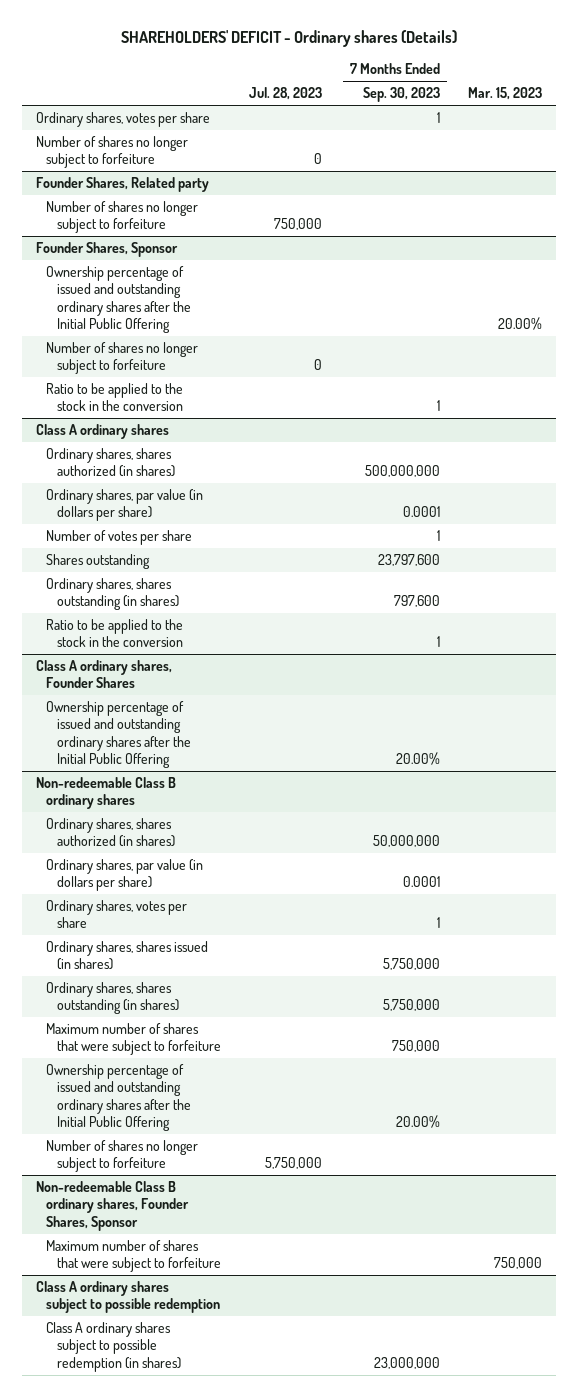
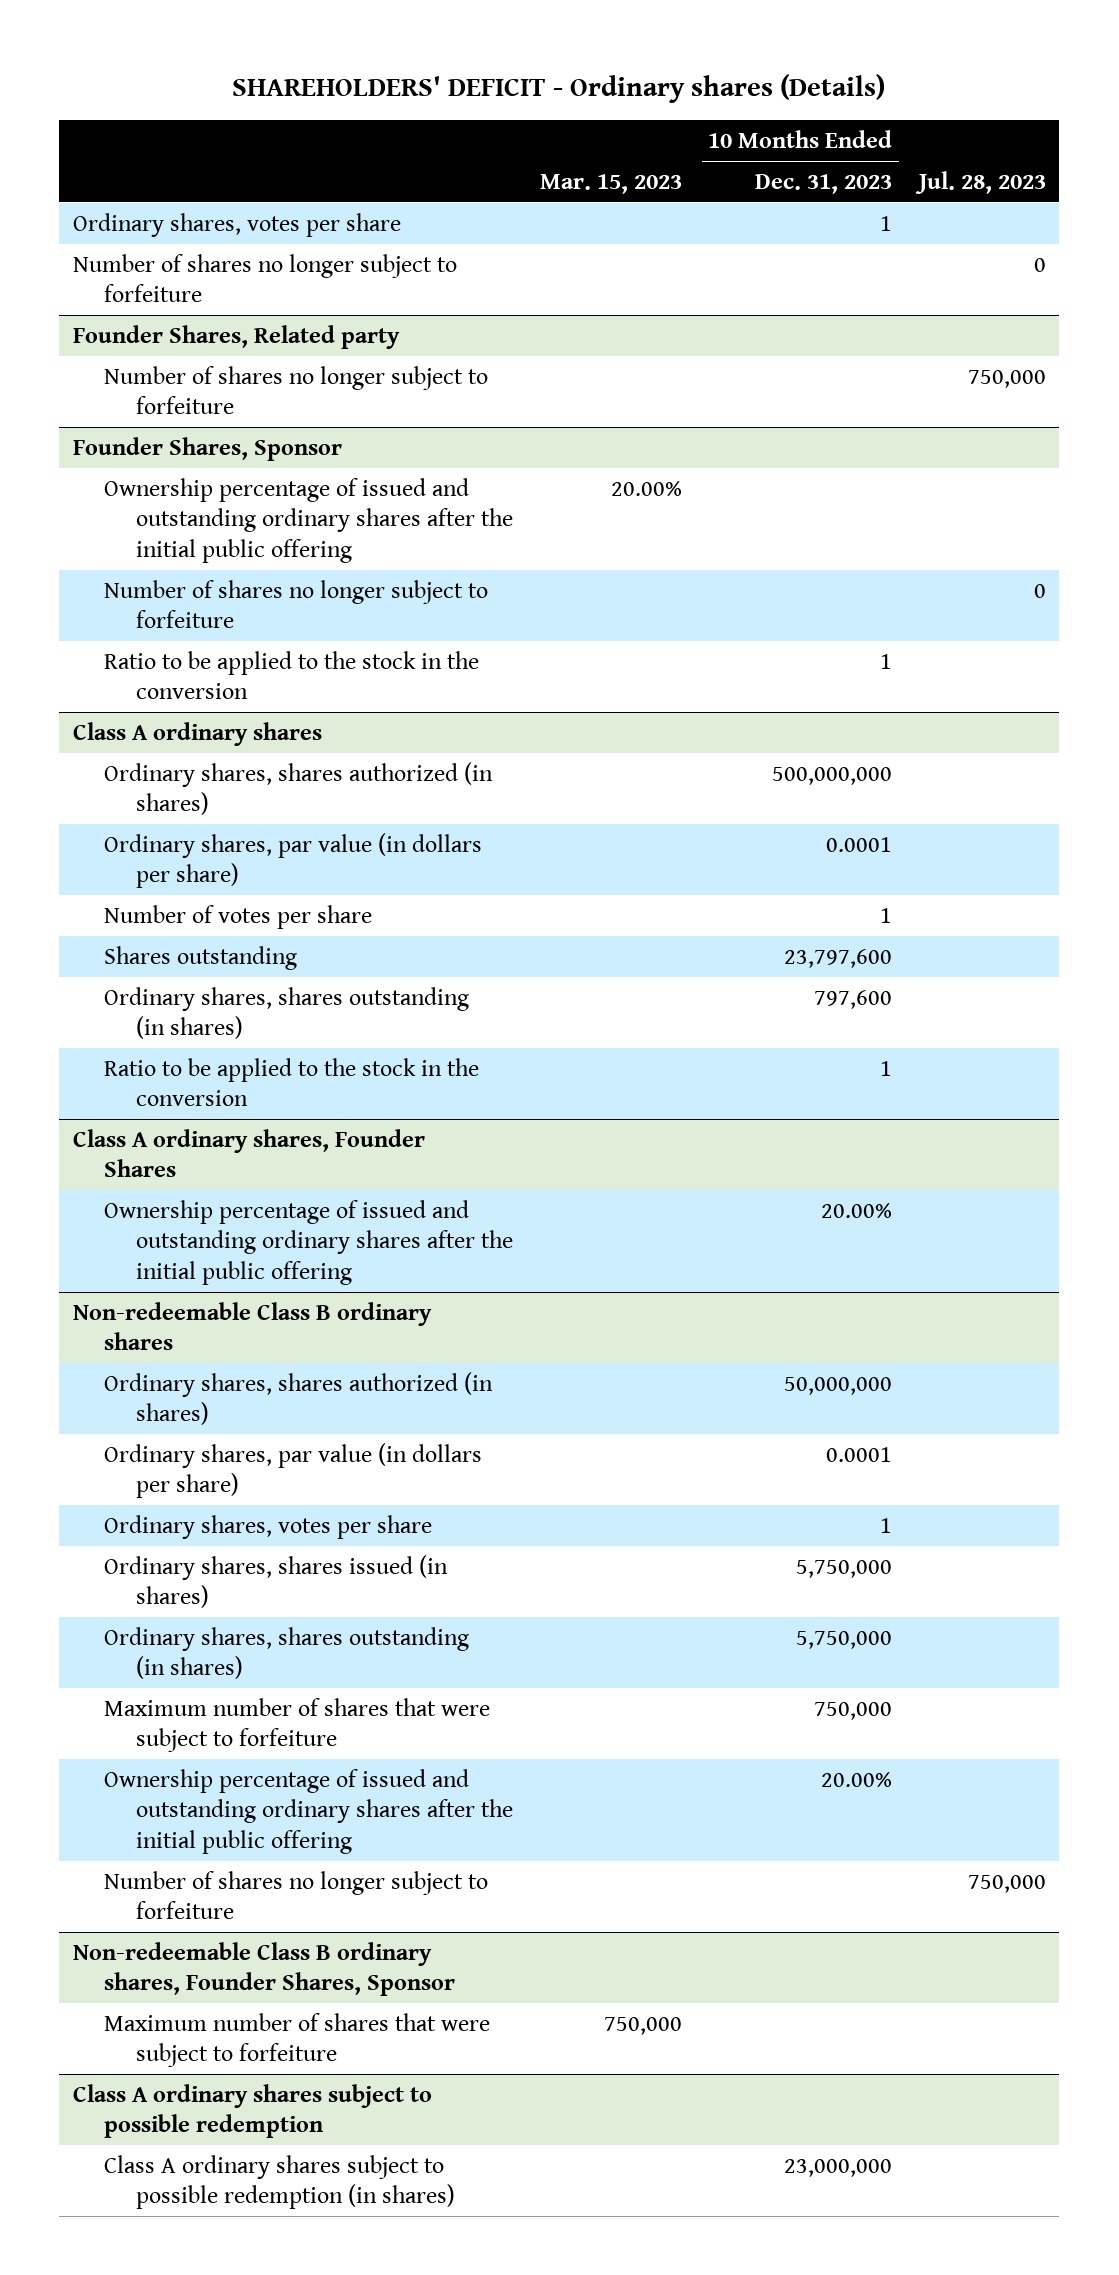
- | Jul. 28, 2023 | 7 Months Ended Sep. 30, 2023 | Mar. 15, 2023
+ | Mar. 15, 2023 | 10 Months Ended Dec. 31, 2023 | Jul. 28, 2023
@ Founder Shares, Sponsor
- Ownership percentage of issued and outstanding ordinary shares after the Initial Public Offering | | | 20.00%
+ Ownership percentage of issued and outstanding ordinary shares after the initial public offering | 20.00% | |
@ Class A ordinary shares, Founder Shares
- Ownership percentage of issued and outstanding ordinary shares after the Initial Public Offering | | 20.00% |
+ Ownership percentage of issued and outstanding ordinary shares after the initial public offering | | 20.00% |
@ Non-redeemable Class B ordinary shares
- Ownership percentage of issued and outstanding ordinary shares after the Initial Public Offering | | 20.00% |
- Number of shares no longer subject to forfeiture | 5,750,000 | |
+ Ownership percentage of issued and outstanding ordinary shares after the initial public offering | | 20.00% |
+ Number of shares no longer subject to forfeiture | | | 750,000

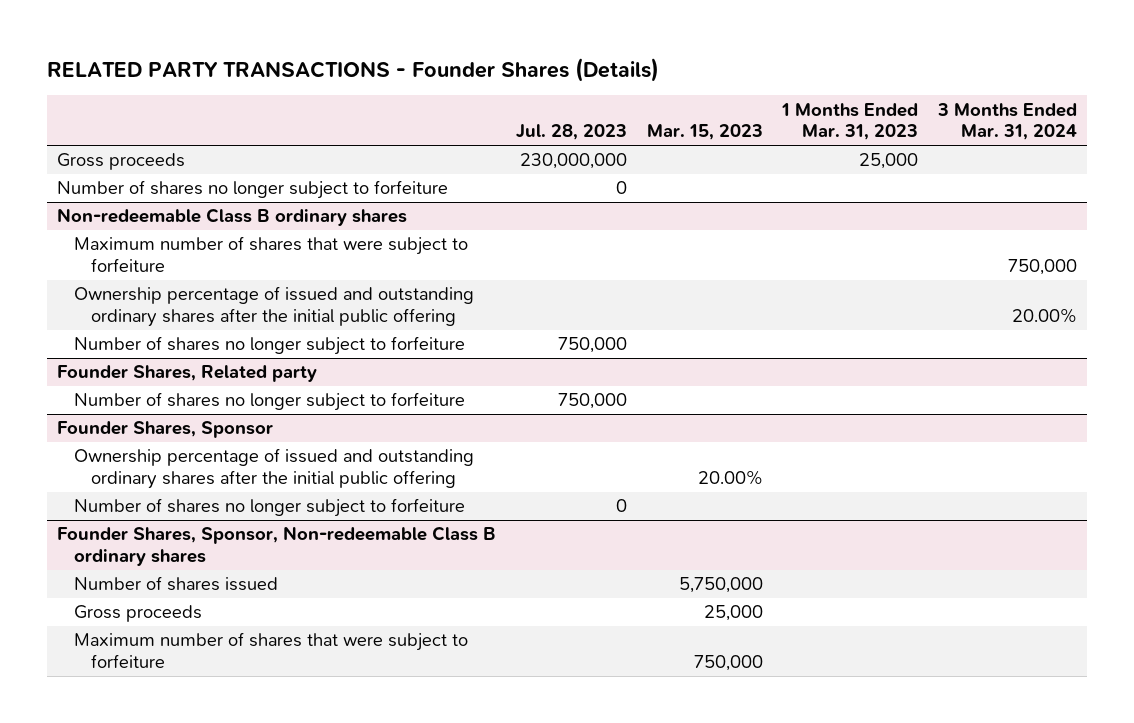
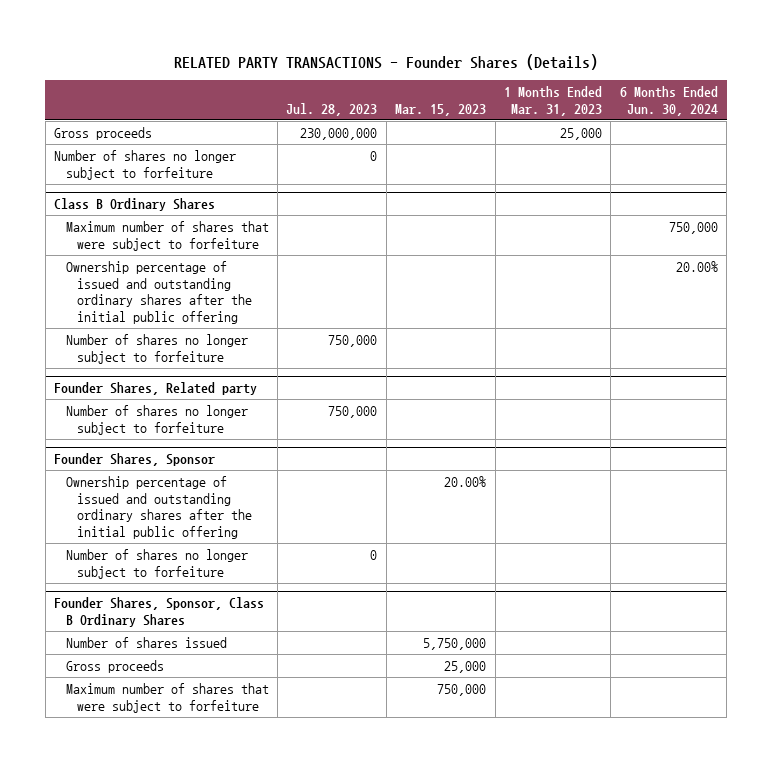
- | Jul. 28, 2023 | Mar. 15, 2023 | 1 Months Ended Mar. 31, 2023 | 3 Months Ended Mar. 31, 2024
+ | Jul. 28, 2023 | Mar. 15, 2023 | 1 Months Ended Mar. 31, 2023 | 6 Months Ended Jun. 30, 2024
- Non-redeemable Class B ordinary shares
+ Class B Ordinary Shares
- Founder Shares, Sponsor, Non-redeemable Class B ordinary shares
+ Founder Shares, Sponsor, Class B Ordinary Shares

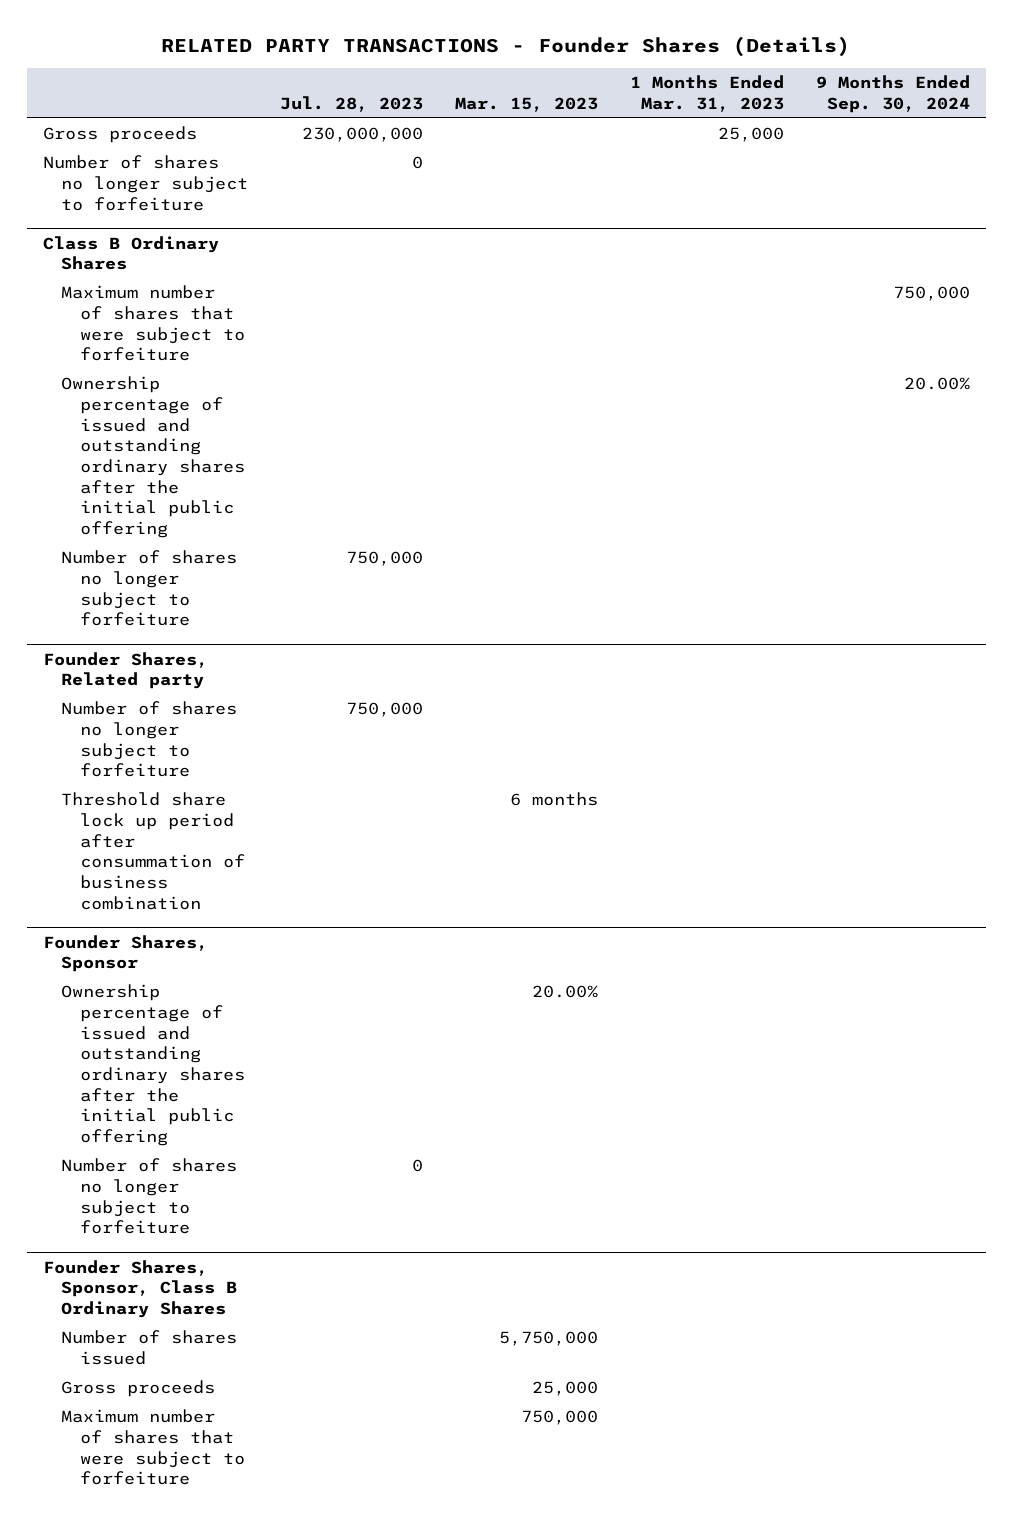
- | Jul. 28, 2023 | Mar. 15, 2023 | 1 Months Ended Mar. 31, 2023 | 6 Months Ended Jun. 30, 2024
+ | Jul. 28, 2023 | Mar. 15, 2023 | 1 Months Ended Mar. 31, 2023 | 9 Months Ended Sep. 30, 2024
@ Founder Shares, Related party
+ Threshold share lock up period after consummation of business combination | | 6 months | |

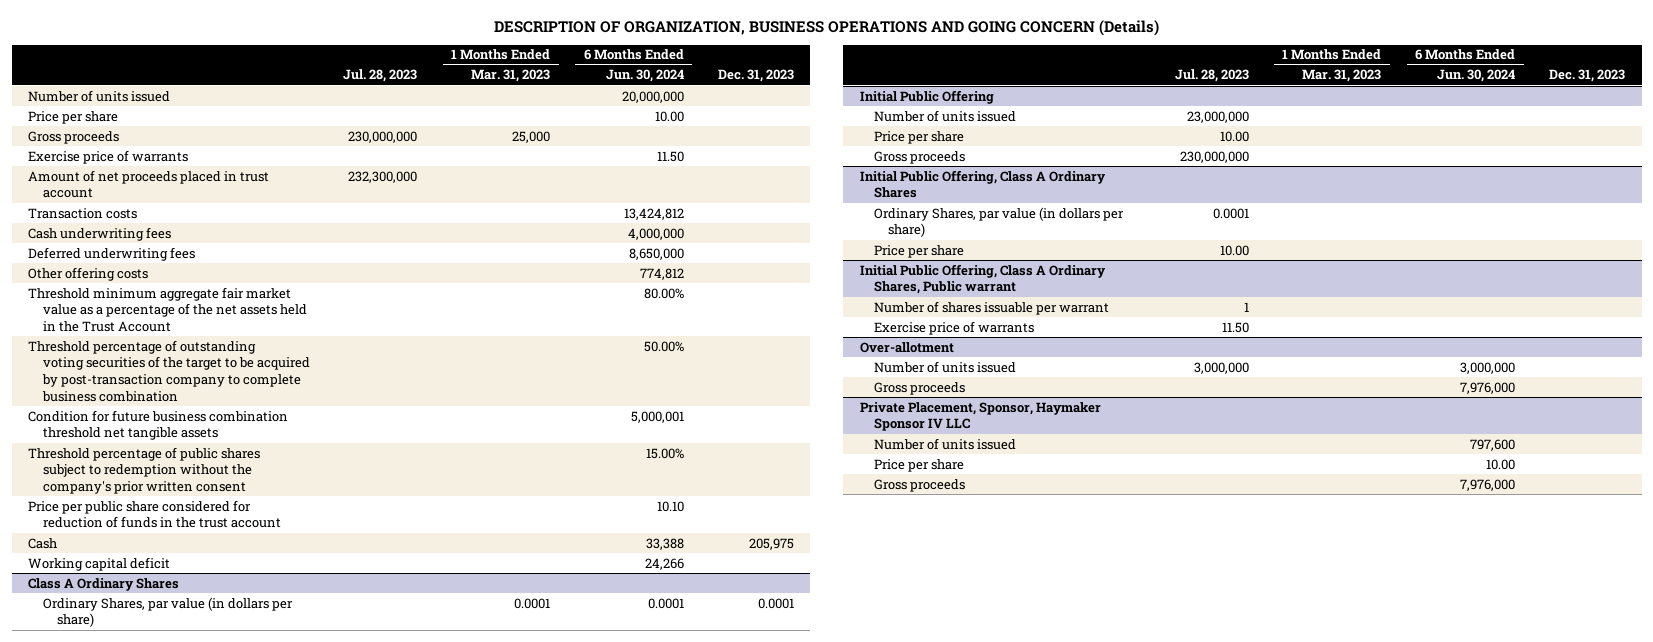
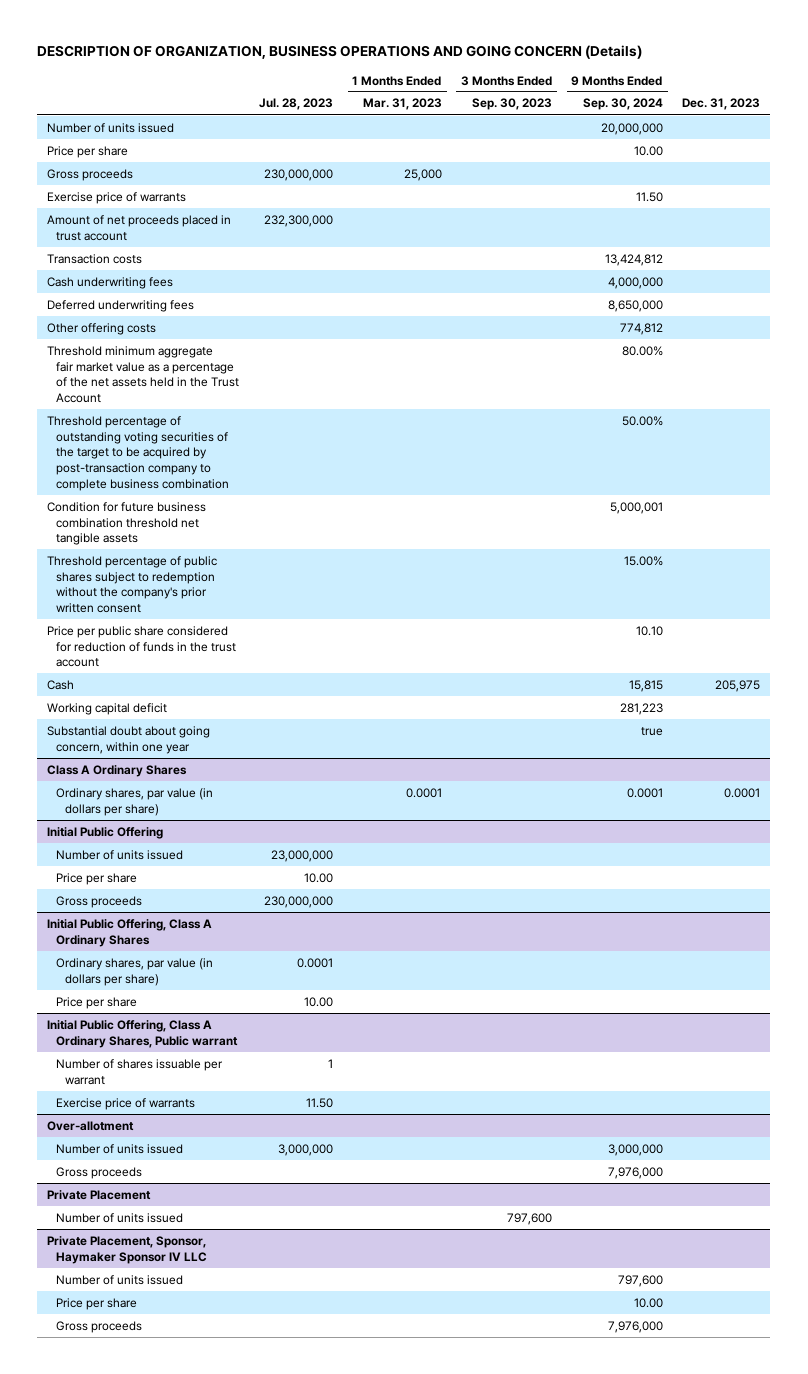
- | Jul. 28, 2023 | 1 Months Ended Mar. 31, 2023 | 6 Months Ended Jun. 30, 2024 | Dec. 31, 2023
+ | Jul. 28, 2023 | 1 Months Ended Mar. 31, 2023 | 3 Months Ended Sep. 30, 2023 | 9 Months Ended Sep. 30, 2024 | Dec. 31, 2023
+ Substantial doubt about going concern, within one year | | | | true |
@ Class A Ordinary Shares
- Ordinary Shares, par value (in dollars per share) | | 0.0001 | 0.0001 | 0.0001
+ Ordinary shares, par value (in dollars per share) | | 0.0001 | | 0.0001 | 0.0001
@ Initial Public Offering, Class A Ordinary Shares
- Ordinary Shares, par value (in dollars per share) | 0.0001 | | |
+ Ordinary shares, par value (in dollars per share) | 0.0001 | | | |
+ Private Placement
+ Number of units issued | | | 797,600 | |

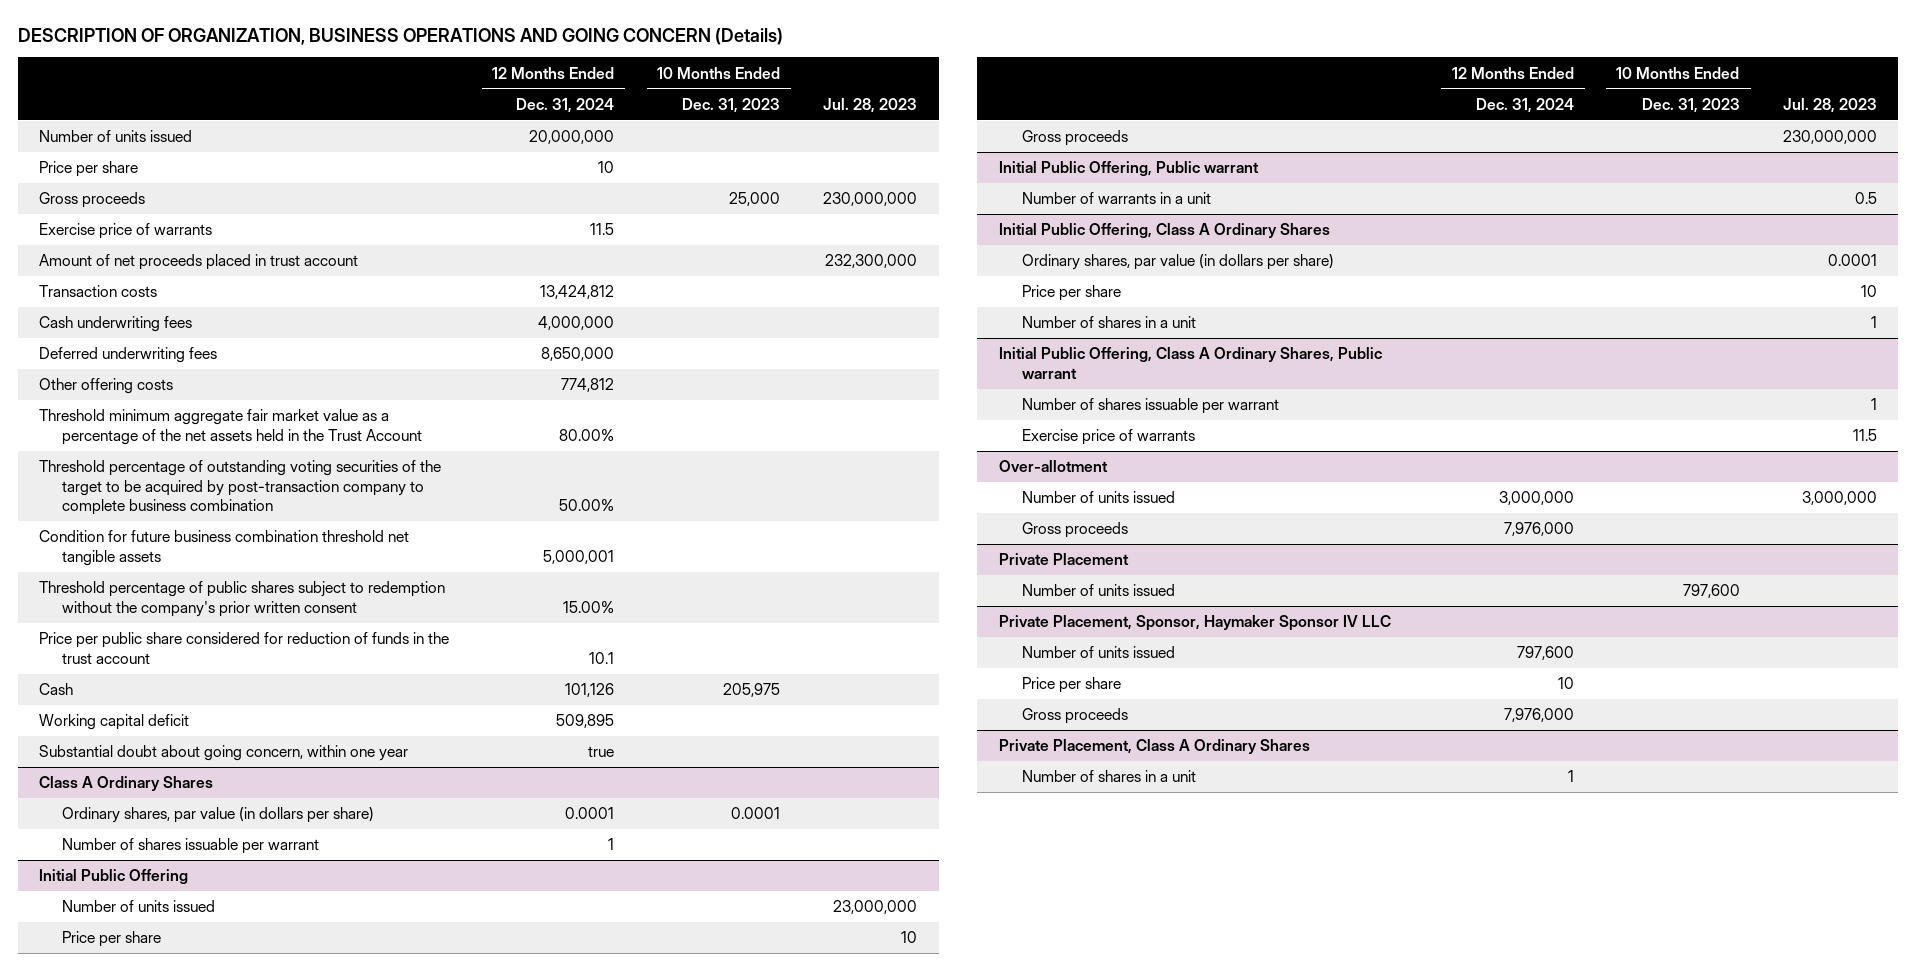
- | Jul. 28, 2023 | 1 Months Ended Mar. 31, 2023 | 3 Months Ended Sep. 30, 2023 | 9 Months Ended Sep. 30, 2024 | Dec. 31, 2023
+ | 12 Months Ended Dec. 31, 2024 | 10 Months Ended Dec. 31, 2023 | Jul. 28, 2023
@ Class A Ordinary Shares
+ Number of shares issuable per warrant | 1 | |
@ Initial Public Offering
- Price per share | 10.00 | | | |
+ Price per share | | | 10
+ Initial Public Offering, Public warrant
+ Number of warrants in a unit | | | 0.5
@ Initial Public Offering, Class A Ordinary Shares
- Price per share | 10.00 | | | |
+ Price per share | | | 10
+ Number of shares in a unit | | | 1
@ Initial Public Offering, Class A Ordinary Shares, Public warrant
- Exercise price of warrants | 11.50 | | | |
+ Exercise price of warrants | | | 11.5
+ Private Placement, Class A Ordinary Shares
+ Number of shares in a unit | 1 | |

